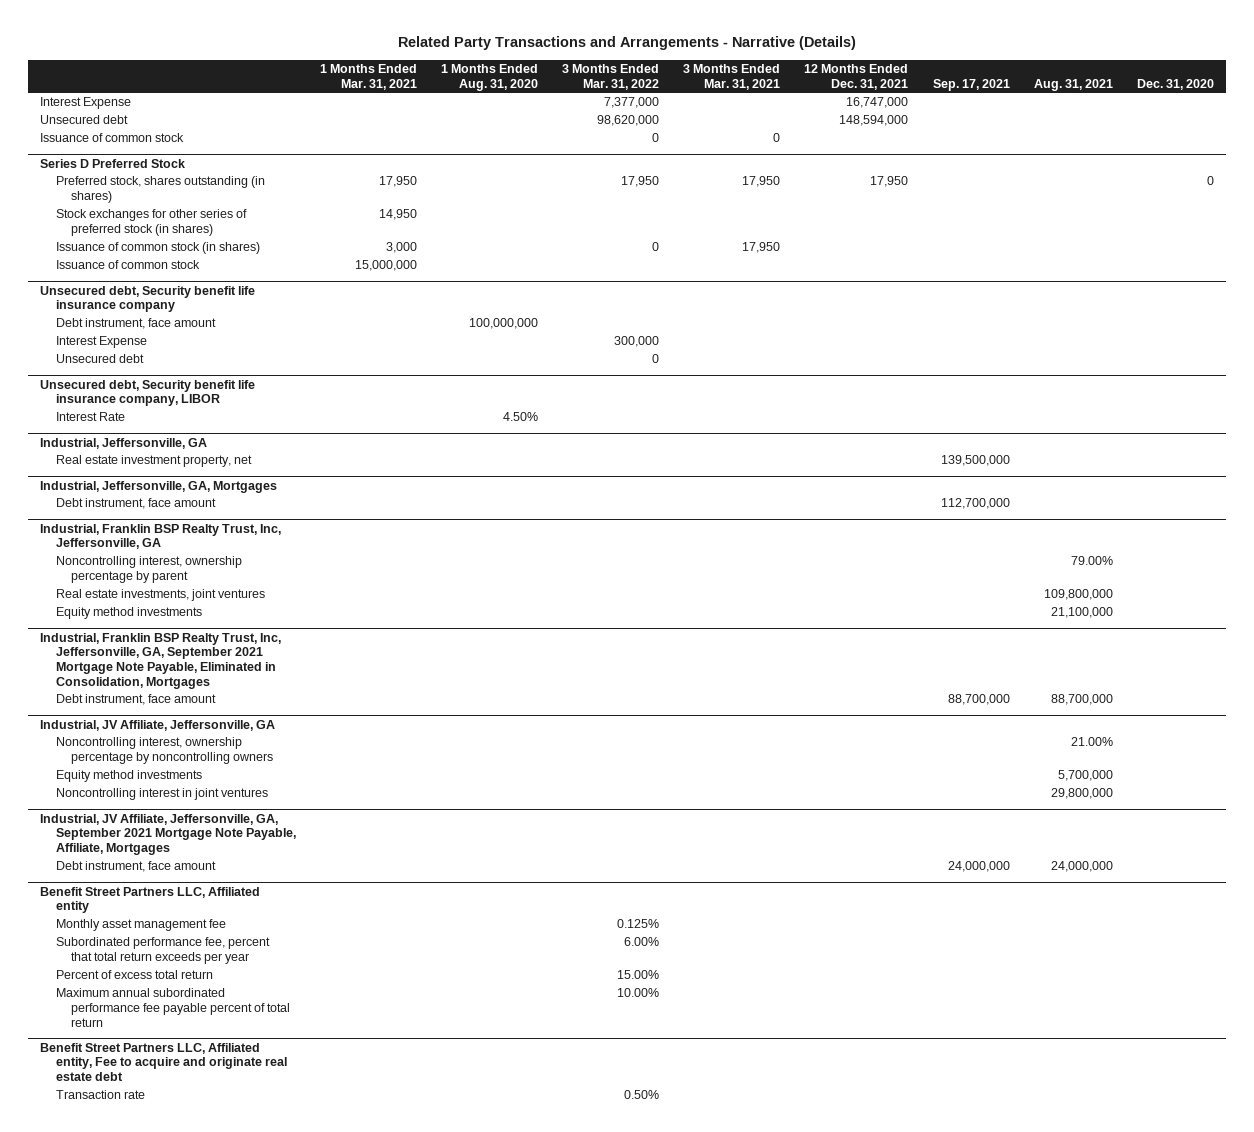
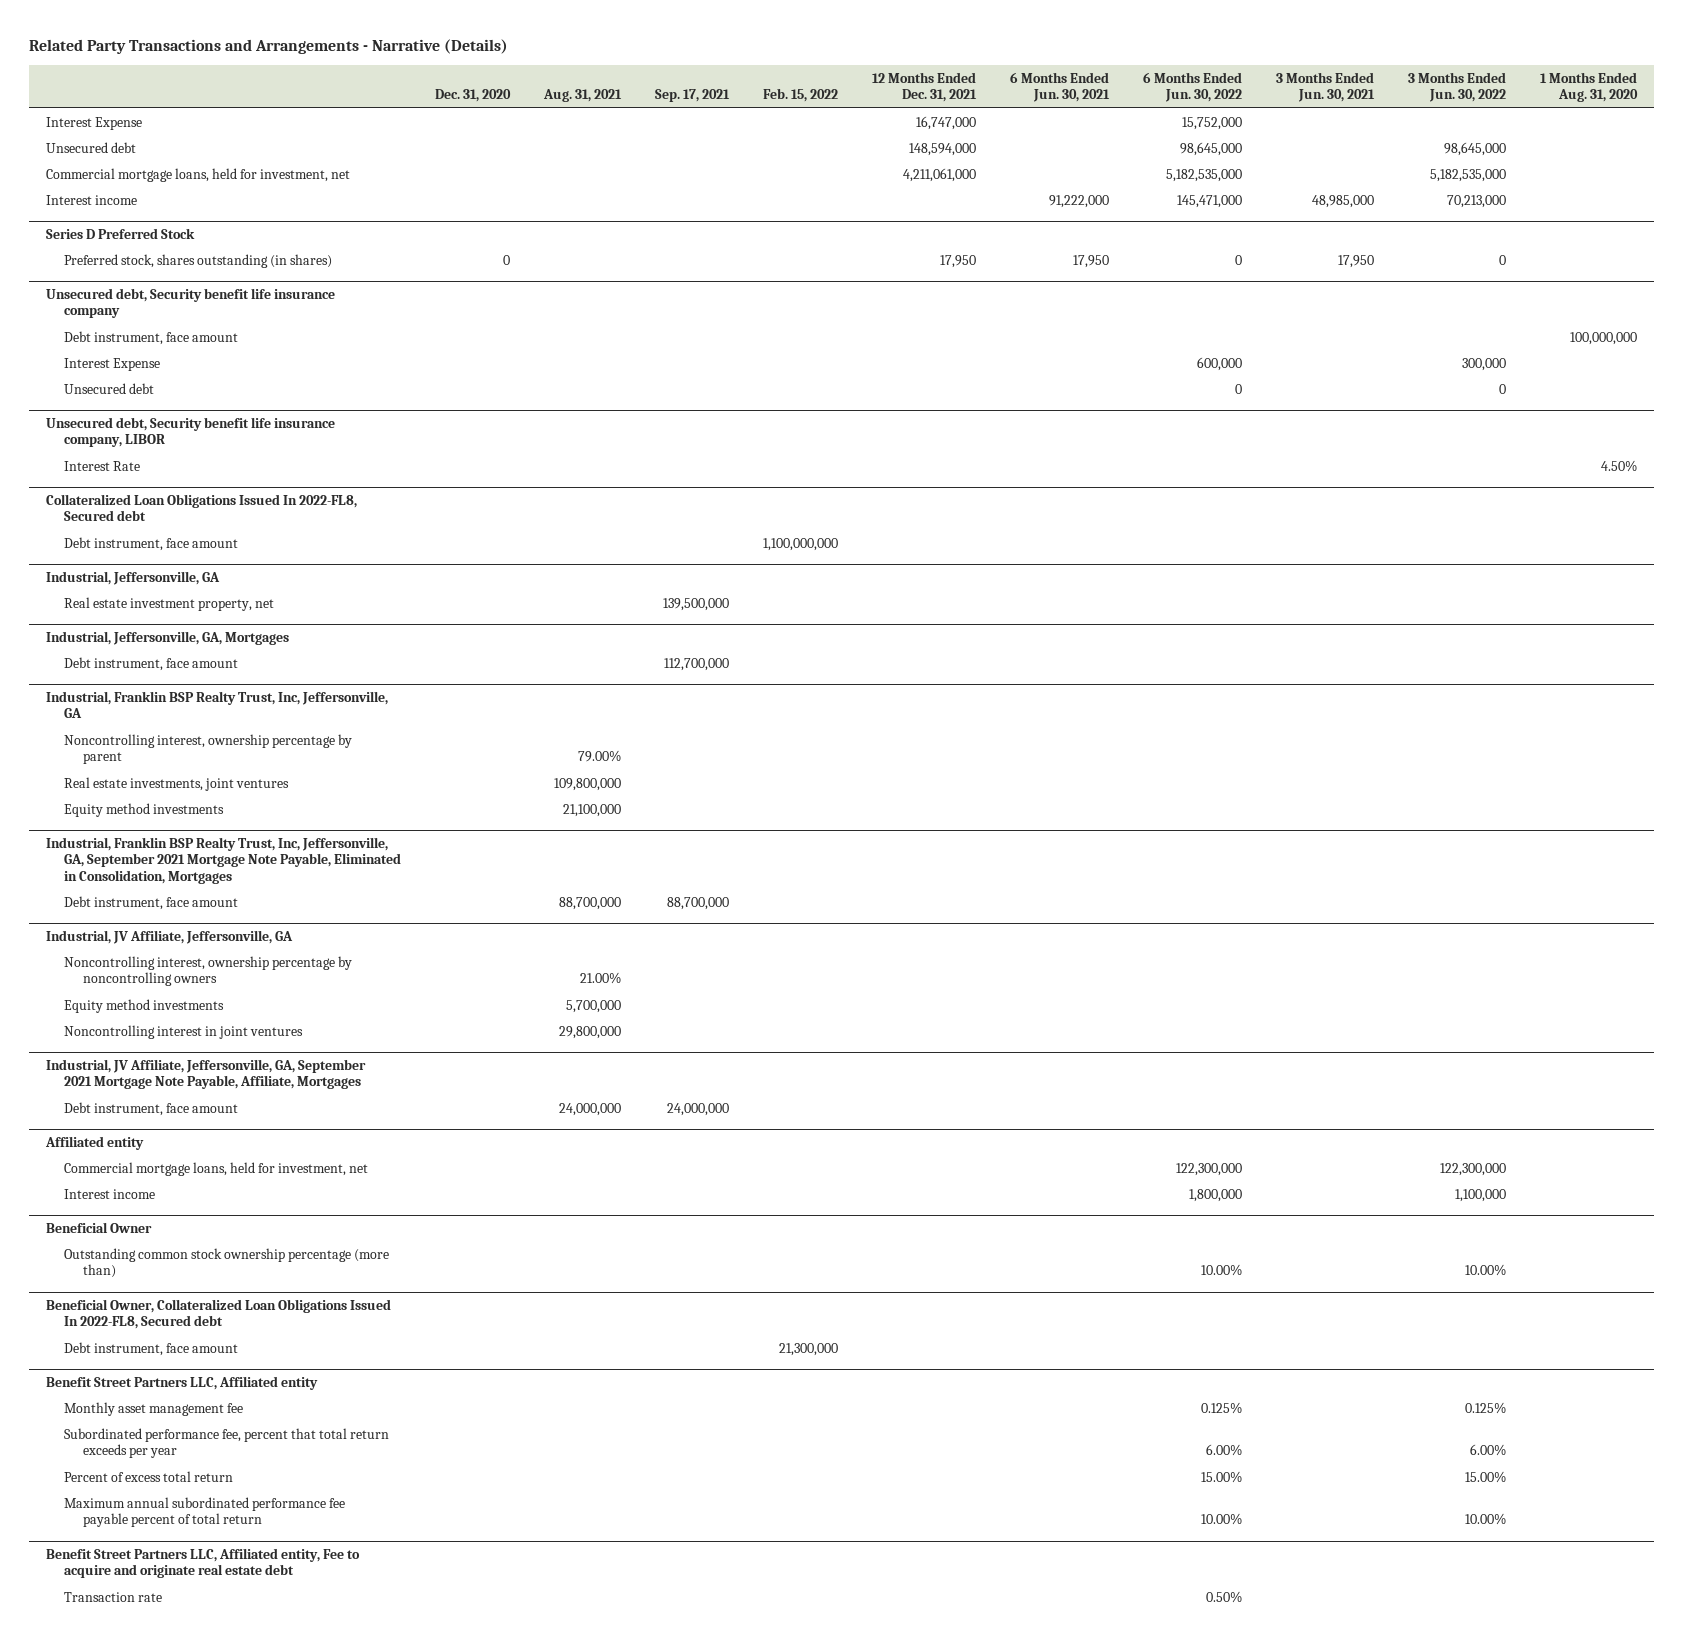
- | 1 Months Ended Mar. 31, 2021 | 1 Months Ended Aug. 31, 2020 | 3 Months Ended Mar. 31, 2022 | 3 Months Ended Mar. 31, 2021 | 12 Months Ended Dec. 31, 2021 | Sep. 17, 2021 | Aug. 31, 2021 | Dec. 31, 2020
+ | Dec. 31, 2020 | Aug. 31, 2021 | Sep. 17, 2021 | Feb. 15, 2022 | 12 Months Ended Dec. 31, 2021 | 6 Months Ended Jun. 30, 2021 | 6 Months Ended Jun. 30, 2022 | 3 Months Ended Jun. 30, 2021 | 3 Months Ended Jun. 30, 2022 | 1 Months Ended Aug. 31, 2020
- Issuance of common stock | | | 0 | 0 | | | |
+ Commercial mortgage loans, held for investment, net | | | | | 4,211,061,000 | | 5,182,535,000 | | 5,182,535,000 |
+ Interest income | | | | | | 91,222,000 | 145,471,000 | 48,985,000 | 70,213,000 |
@ Series D Preferred Stock
- Stock exchanges for other series of preferred stock (in shares) | 14,950 | | | | | | |
- Issuance of common stock (in shares) | 3,000 | | 0 | 17,950 | | | |
- Issuance of common stock | 15,000,000 | | | | | | |
+ Collateralized Loan Obligations Issued In 2022-FL8, Secured debt
+ Debt instrument, face amount | | | | 1,100,000,000 | | | | | |
+ Affiliated entity
+ Commercial mortgage loans, held for investment, net | | | | | | | 122,300,000 | | 122,300,000 |
+ Interest income | | | | | | | 1,800,000 | | 1,100,000 |
+ Beneficial Owner
+ Outstanding common stock ownership percentage (more than) | | | | | | | 10.00% | | 10.00% |
+ Beneficial Owner, Collateralized Loan Obligations Issued In 2022-FL8, Secured debt
+ Debt instrument, face amount | | | | 21,300,000 | | | | | |

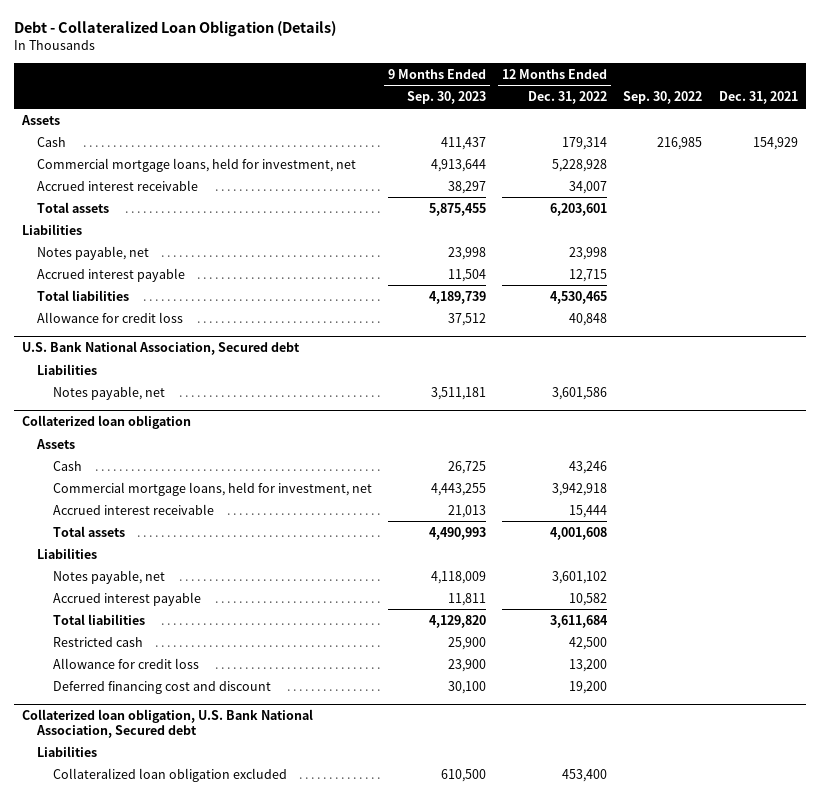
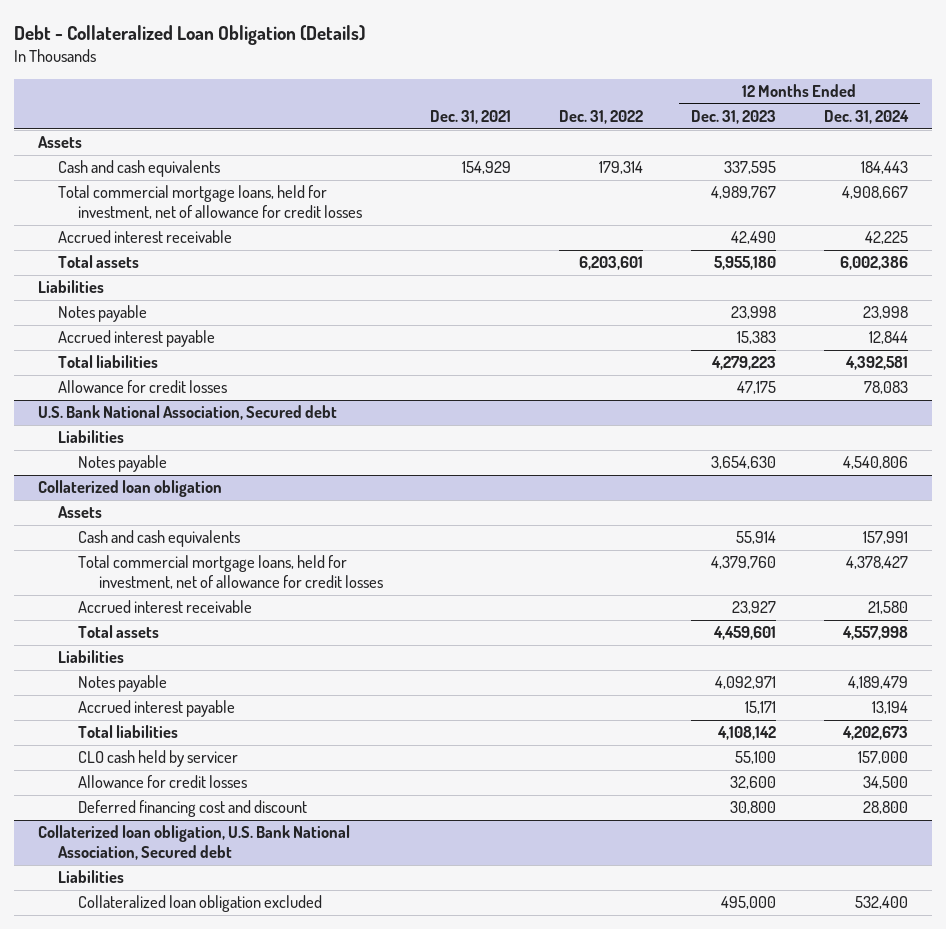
- | 9 Months Ended Sep. 30, 2023 | 12 Months Ended Dec. 31, 2022 | Sep. 30, 2022 | Dec. 31, 2021
+ | Dec. 31, 2021 | Dec. 31, 2022 | 12 Months Ended Dec. 31, 2023 | 12 Months Ended Dec. 31, 2024
- Cash | 411,437 | 179,314 | 216,985 | 154,929
- Commercial mortgage loans, held for investment, net | 4,913,644 | 5,228,928 | |
+ Cash and cash equivalents | 154,929 | 179,314 | 337,595 | 184,443
+ Total commercial mortgage loans, held for investment, net of allowance for credit losses | | | 4,989,767 | 4,908,667
- Notes payable, net | 23,998 | 23,998 | |
+ Notes payable | | | 23,998 | 23,998
- Allowance for credit loss | 37,512 | 40,848 | |
+ Allowance for credit losses | | | 47,175 | 78,083
@ U.S. Bank National Association, Secured debt
- Notes payable, net | 3,511,181 | 3,601,586 | |
+ Notes payable | | | 3,654,630 | 4,540,806
@ Collaterized loan obligation
- Cash | 26,725 | 43,246 | |
- Commercial mortgage loans, held for investment, net | 4,443,255 | 3,942,918 | |
+ Cash and cash equivalents | | | 55,914 | 157,991
+ Total commercial mortgage loans, held for investment, net of allowance for credit losses | | | 4,379,760 | 4,378,427
- Notes payable, net | 4,118,009 | 3,601,102 | |
+ Notes payable | | | 4,092,971 | 4,189,479
- Restricted cash | 25,900 | 42,500 | |
- Allowance for credit loss | 23,900 | 13,200 | |
+ CLO cash held by servicer | | | 55,100 | 157,000
+ Allowance for credit losses | | | 32,600 | 34,500

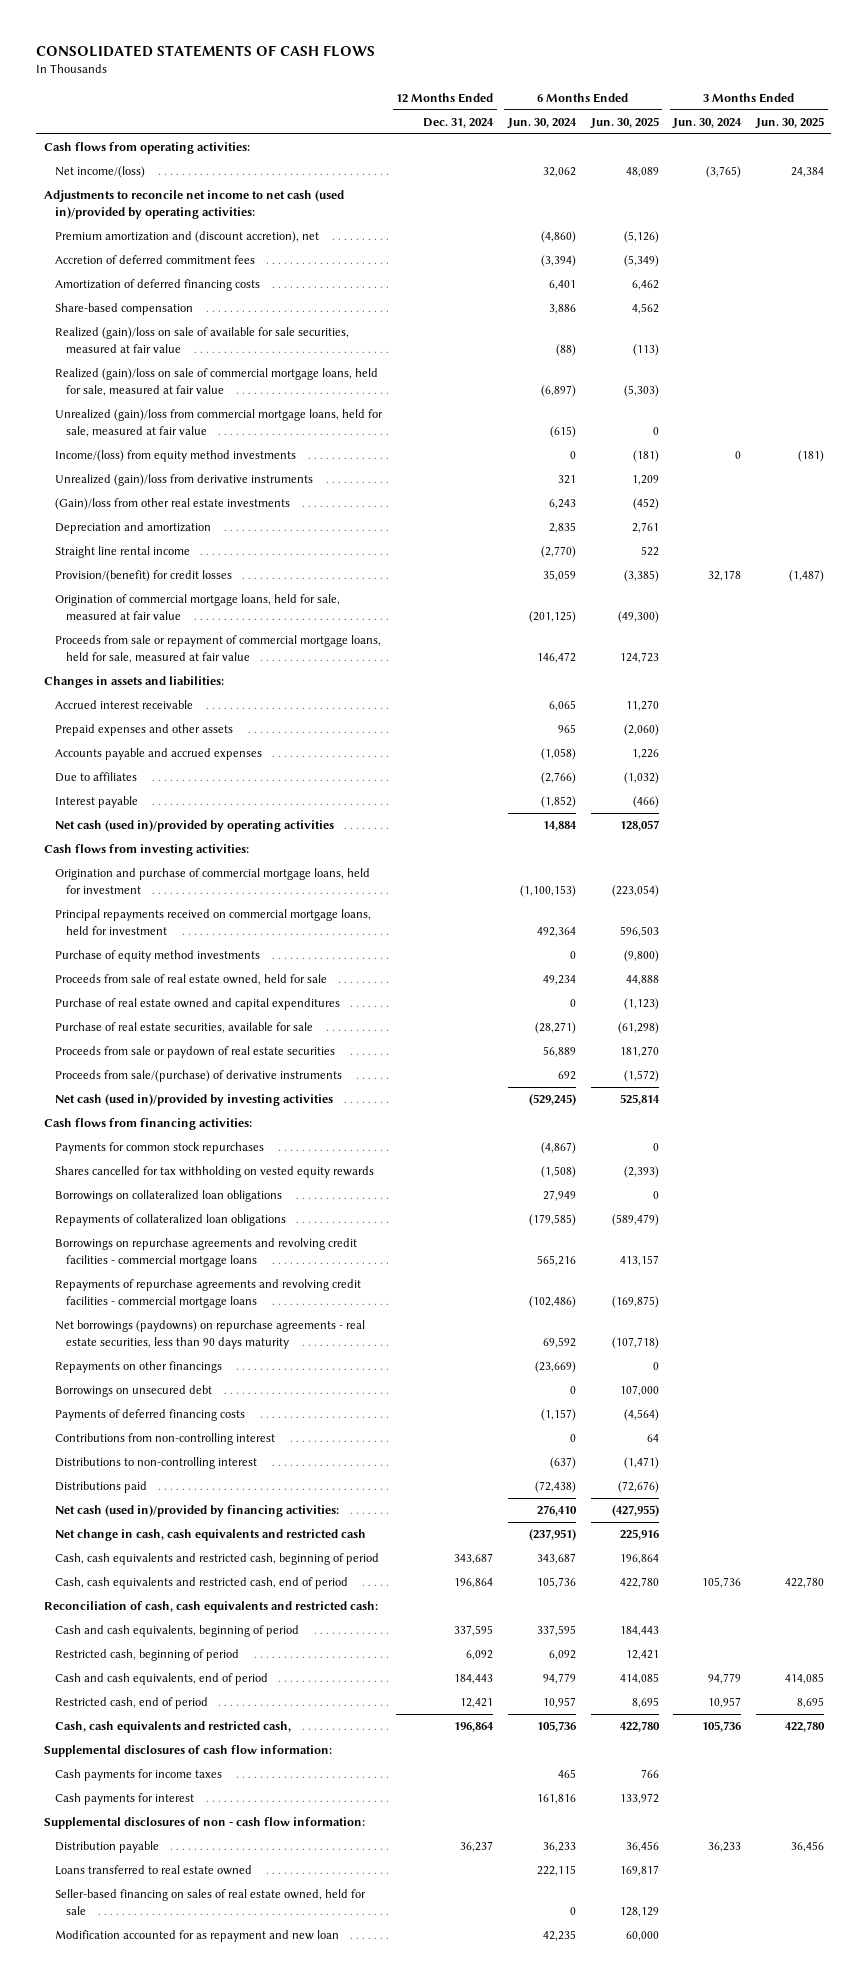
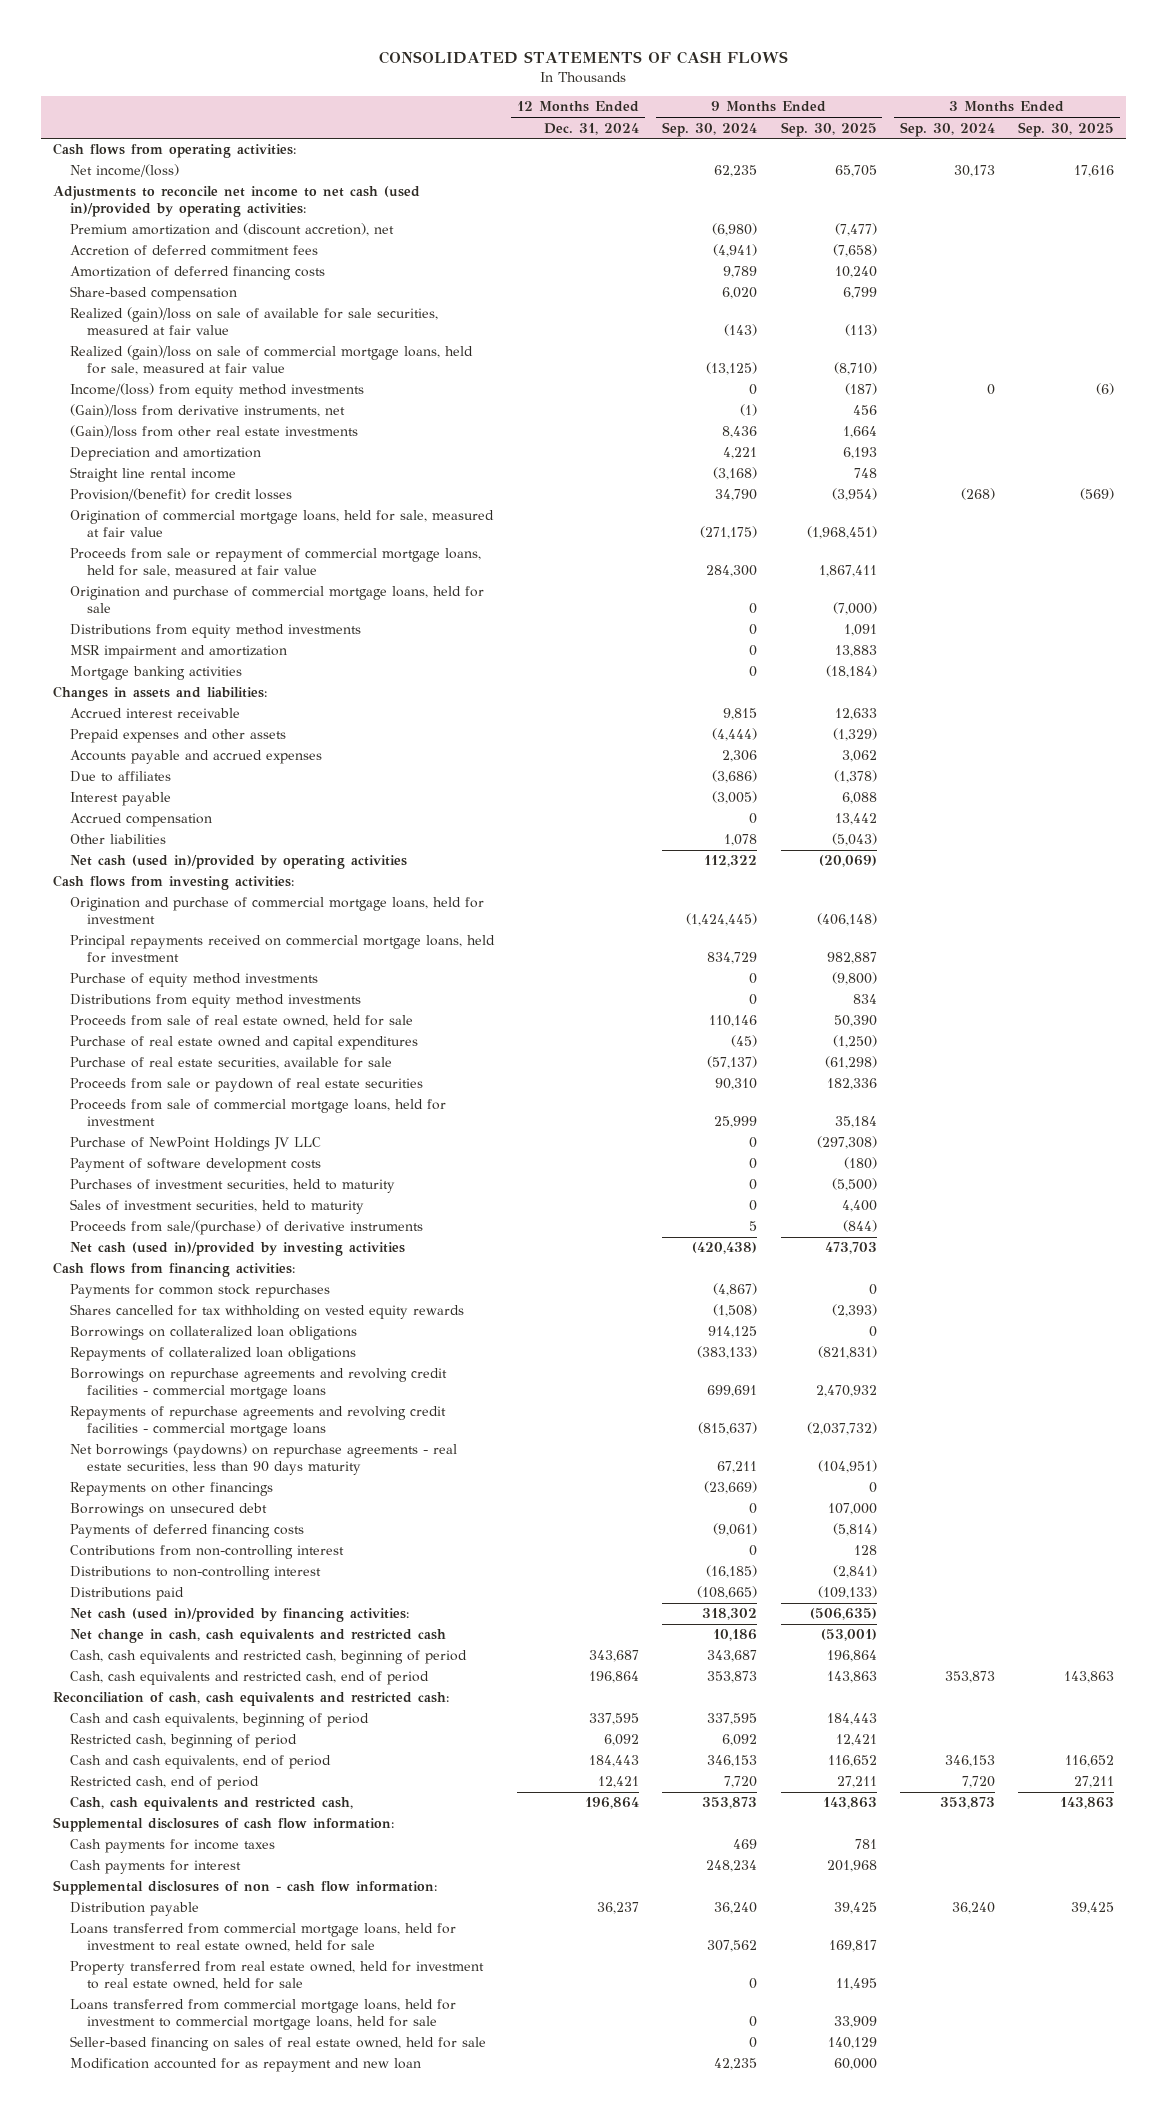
- | 12 Months Ended Dec. 31, 2024 | 6 Months Ended Jun. 30, 2024 | 6 Months Ended Jun. 30, 2025 | 3 Months Ended Jun. 30, 2024 | 3 Months Ended Jun. 30, 2025
+ | 12 Months Ended Dec. 31, 2024 | 9 Months Ended Sep. 30, 2024 | 9 Months Ended Sep. 30, 2025 | 3 Months Ended Sep. 30, 2024 | 3 Months Ended Sep. 30, 2025
- Unrealized (gain)/loss from commercial mortgage loans, held for sale, measured at fair value | | (615) | 0 | |
- Unrealized (gain)/loss from derivative instruments | | 321 | 1,209 | |
+ (Gain)/loss from derivative instruments, net | | (1) | 456 | |
+ Origination and purchase of commercial mortgage loans, held for sale | | 0 | (7,000) | |
+ Distributions from equity method investments | | 0 | 1,091 | |
+ MSR impairment and amortization | | 0 | 13,883 | |
+ Mortgage banking activities | | 0 | (18,184) | |
+ Accrued compensation | | 0 | 13,442 | |
+ Other liabilities | | 1,078 | (5,043) | |
+ Distributions from equity method investments | | 0 | 834 | |
+ Proceeds from sale of commercial mortgage loans, held for investment | | 25,999 | 35,184 | |
+ Purchase of NewPoint Holdings JV LLC | | 0 | (297,308) | |
+ Payment of software development costs | | 0 | (180) | |
+ Purchases of investment securities, held to maturity | | 0 | (5,500) | |
+ Sales of investment securities, held to maturity | | 0 | 4,400 | |
- Loans transferred to real estate owned | | 222,115 | 169,817 | |
+ Loans transferred from commercial mortgage loans, held for investment to real estate owned, held for sale | | 307,562 | 169,817 | |
+ Property transferred from real estate owned, held for investment to real estate owned, held for sale | | 0 | 11,495 | |
+ Loans transferred from commercial mortgage loans, held for investment to commercial mortgage loans, held for sale | | 0 | 33,909 | |

